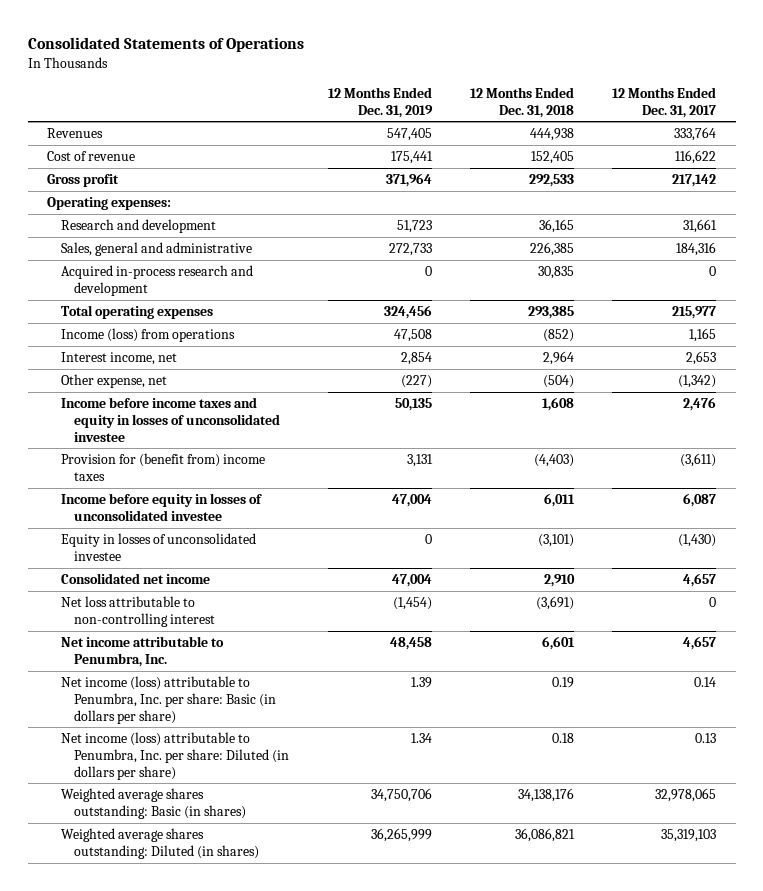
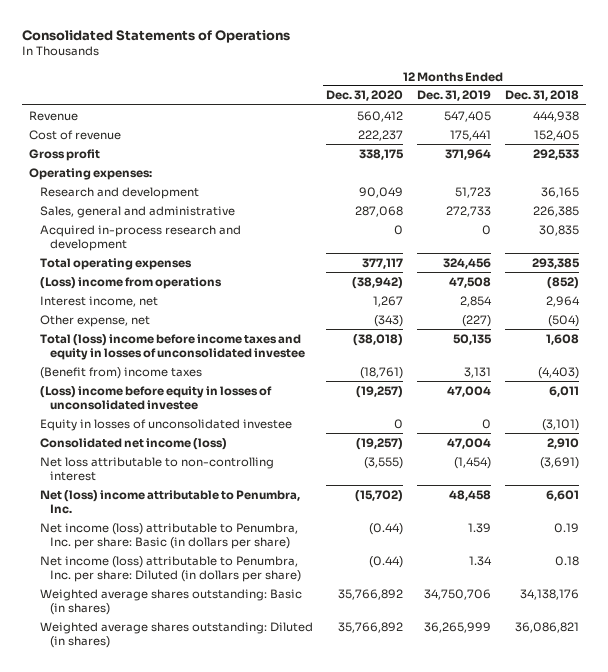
- | 12 Months Ended Dec. 31, 2019 | 12 Months Ended Dec. 31, 2018 | 12 Months Ended Dec. 31, 2017
+ | 12 Months Ended Dec. 31, 2020 | 12 Months Ended Dec. 31, 2019 | 12 Months Ended Dec. 31, 2018
- Revenues | 547,405 | 444,938 | 333,764
+ Revenue | 560,412 | 547,405 | 444,938
- Income (loss) from operations | 47,508 | (852) | 1,165
+ (Loss) income from operations | (38,942) | 47,508 | (852)
- Income before income taxes and equity in losses of unconsolidated investee | 50,135 | 1,608 | 2,476
- Provision for (benefit from) income taxes | 3,131 | (4,403) | (3,611)
- Income before equity in losses of unconsolidated investee | 47,004 | 6,011 | 6,087
+ Total (loss) income before income taxes and equity in losses of unconsolidated investee | (38,018) | 50,135 | 1,608
+ (Benefit from) income taxes | (18,761) | 3,131 | (4,403)
+ (Loss) income before equity in losses of unconsolidated investee | (19,257) | 47,004 | 6,011
- Consolidated net income | 47,004 | 2,910 | 4,657
+ Consolidated net income (loss) | (19,257) | 47,004 | 2,910
- Net income attributable to Penumbra, Inc. | 48,458 | 6,601 | 4,657
+ Net (loss) income attributable to Penumbra, Inc. | (15,702) | 48,458 | 6,601

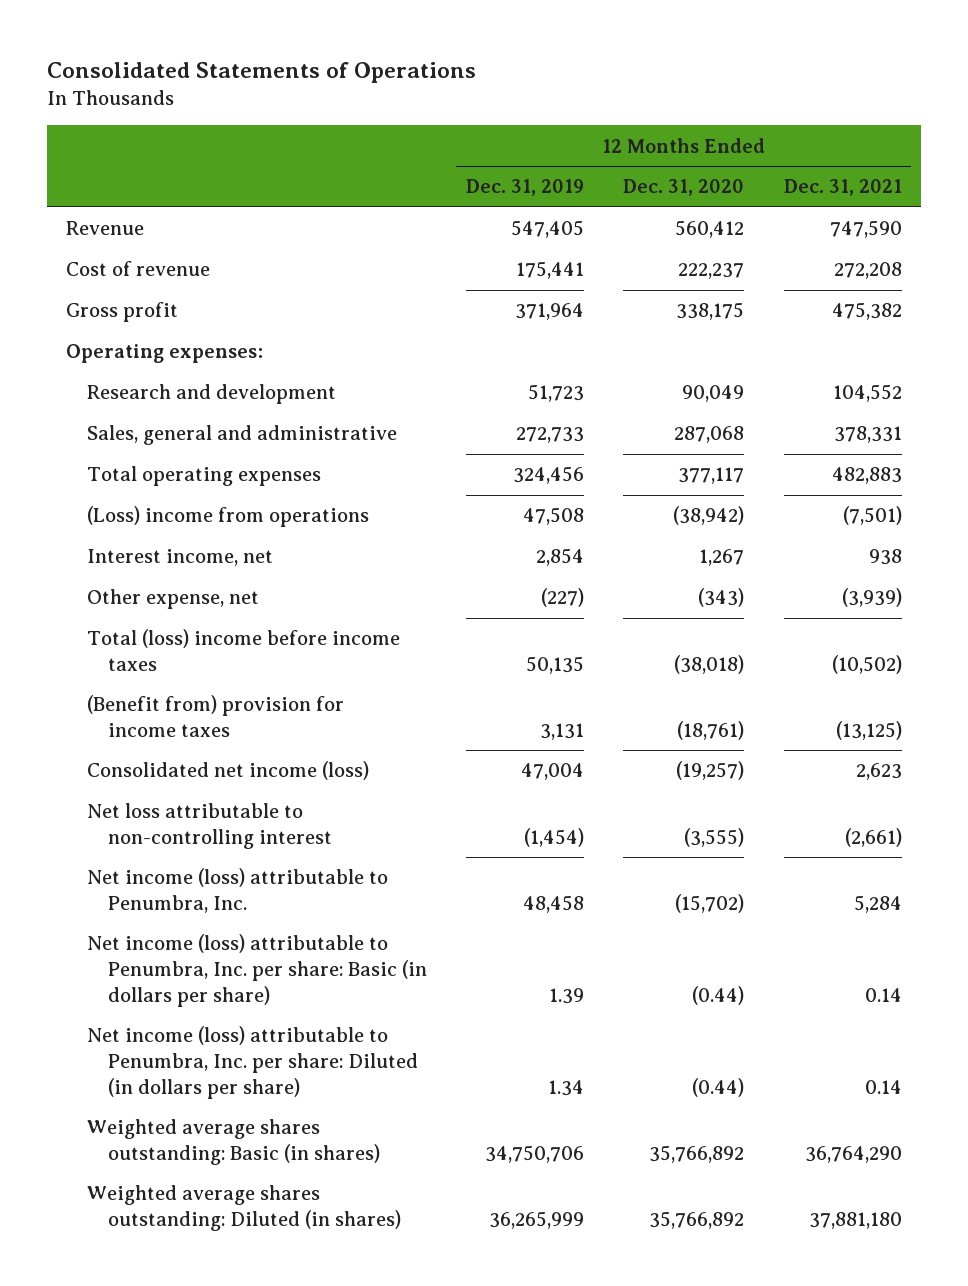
- | 12 Months Ended Dec. 31, 2020 | 12 Months Ended Dec. 31, 2019 | 12 Months Ended Dec. 31, 2018
+ | 12 Months Ended Dec. 31, 2019 | 12 Months Ended Dec. 31, 2020 | 12 Months Ended Dec. 31, 2021
- Acquired in-process research and development | 0 | 0 | 30,835
- Total (loss) income before income taxes and equity in losses of unconsolidated investee | (38,018) | 50,135 | 1,608
- (Benefit from) income taxes | (18,761) | 3,131 | (4,403)
- (Loss) income before equity in losses of unconsolidated investee | (19,257) | 47,004 | 6,011
- Equity in losses of unconsolidated investee | 0 | 0 | (3,101)
+ Total (loss) income before income taxes | 50,135 | (38,018) | (10,502)
+ (Benefit from) provision for income taxes | 3,131 | (18,761) | (13,125)
- Net (loss) income attributable to Penumbra, Inc. | (15,702) | 48,458 | 6,601
+ Net income (loss) attributable to Penumbra, Inc. | 48,458 | (15,702) | 5,284

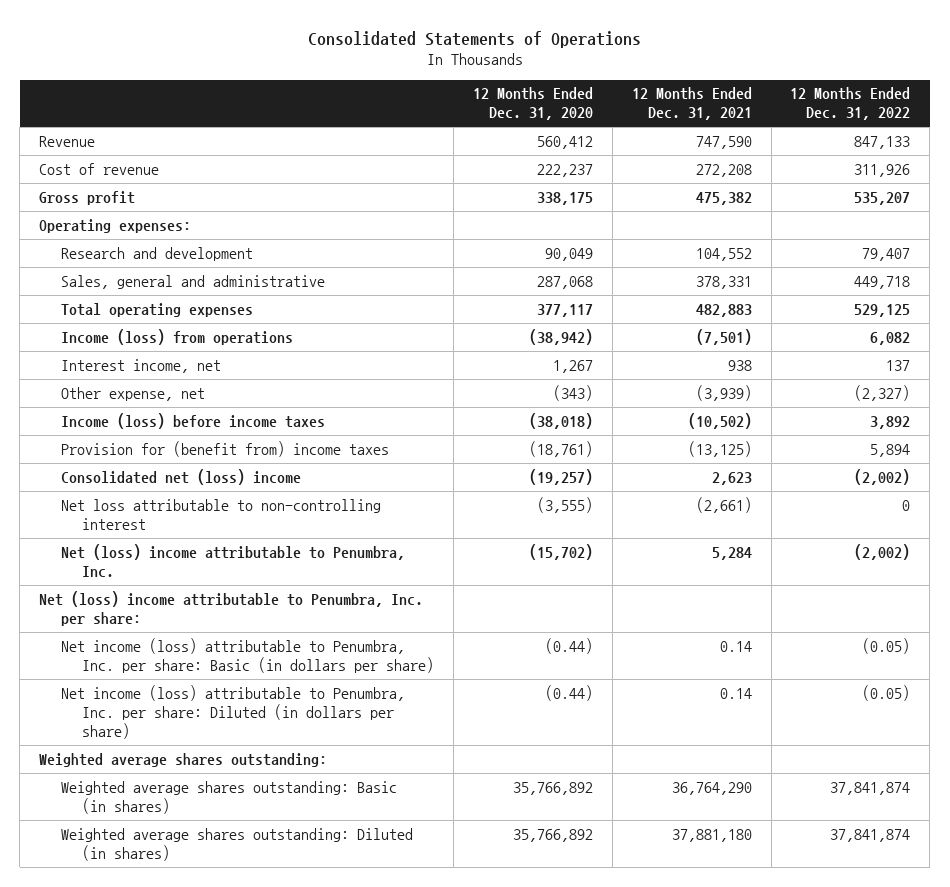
- | 12 Months Ended Dec. 31, 2019 | 12 Months Ended Dec. 31, 2020 | 12 Months Ended Dec. 31, 2021
+ | 12 Months Ended Dec. 31, 2020 | 12 Months Ended Dec. 31, 2021 | 12 Months Ended Dec. 31, 2022
- (Loss) income from operations | 47,508 | (38,942) | (7,501)
+ Income (loss) from operations | (38,942) | (7,501) | 6,082
- Total (loss) income before income taxes | 50,135 | (38,018) | (10,502)
- (Benefit from) provision for income taxes | 3,131 | (18,761) | (13,125)
- Consolidated net income (loss) | 47,004 | (19,257) | 2,623
+ Income (loss) before income taxes | (38,018) | (10,502) | 3,892
+ Provision for (benefit from) income taxes | (18,761) | (13,125) | 5,894
+ Consolidated net (loss) income | (19,257) | 2,623 | (2,002)
- Net income (loss) attributable to Penumbra, Inc. | 48,458 | (15,702) | 5,284
+ Net (loss) income attributable to Penumbra, Inc. | (15,702) | 5,284 | (2,002)
+ Net (loss) income attributable to Penumbra, Inc. per share:
+ Weighted average shares outstanding:

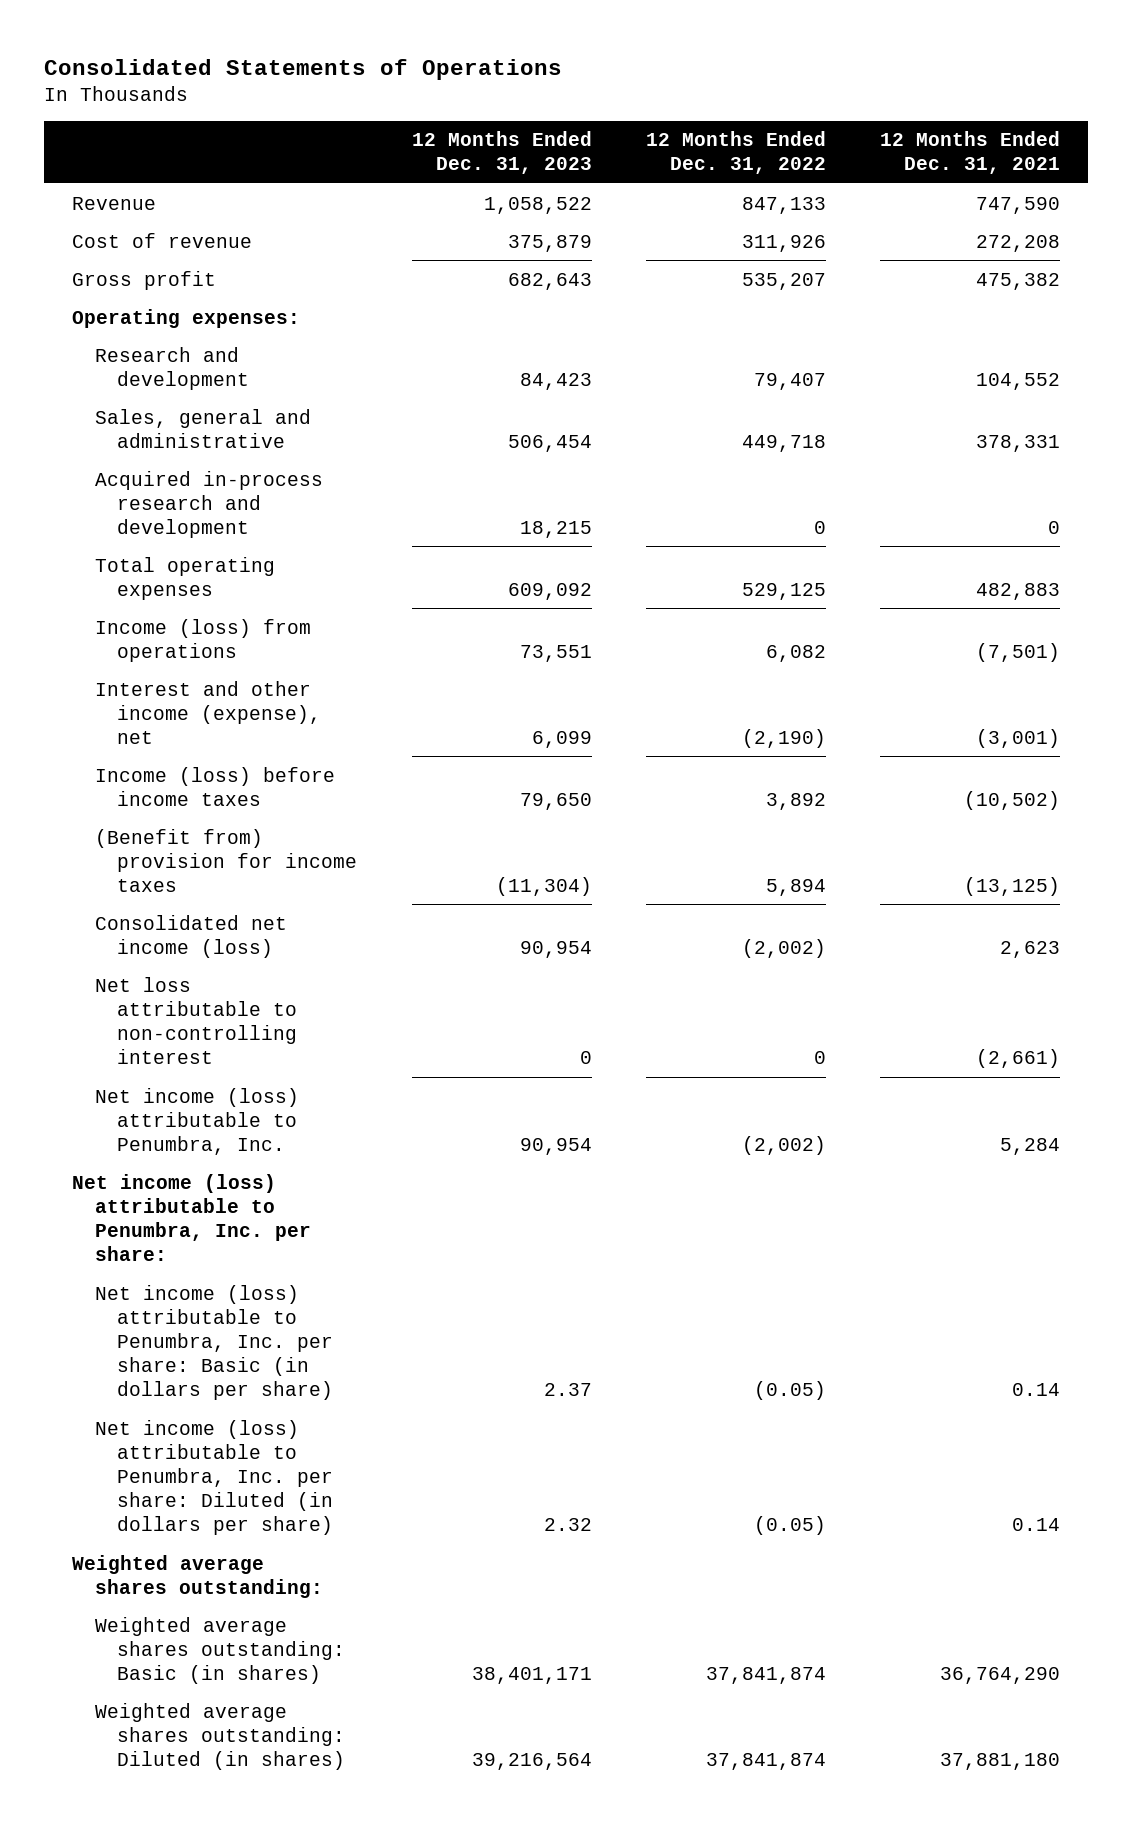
- | 12 Months Ended Dec. 31, 2020 | 12 Months Ended Dec. 31, 2021 | 12 Months Ended Dec. 31, 2022
+ | 12 Months Ended Dec. 31, 2023 | 12 Months Ended Dec. 31, 2022 | 12 Months Ended Dec. 31, 2021
+ Acquired in-process research and development | 18,215 | 0 | 0
- Interest income, net | 1,267 | 938 | 137
- Other expense, net | (343) | (3,939) | (2,327)
+ Interest and other income (expense), net | 6,099 | (2,190) | (3,001)
- Provision for (benefit from) income taxes | (18,761) | (13,125) | 5,894
- Consolidated net (loss) income | (19,257) | 2,623 | (2,002)
+ (Benefit from) provision for income taxes | (11,304) | 5,894 | (13,125)
+ Consolidated net income (loss) | 90,954 | (2,002) | 2,623
- Net (loss) income attributable to Penumbra, Inc. | (15,702) | 5,284 | (2,002)
- Net (loss) income attributable to Penumbra, Inc. per share:
+ Net income (loss) attributable to Penumbra, Inc. | 90,954 | (2,002) | 5,284
+ Net income (loss) attributable to Penumbra, Inc. per share:

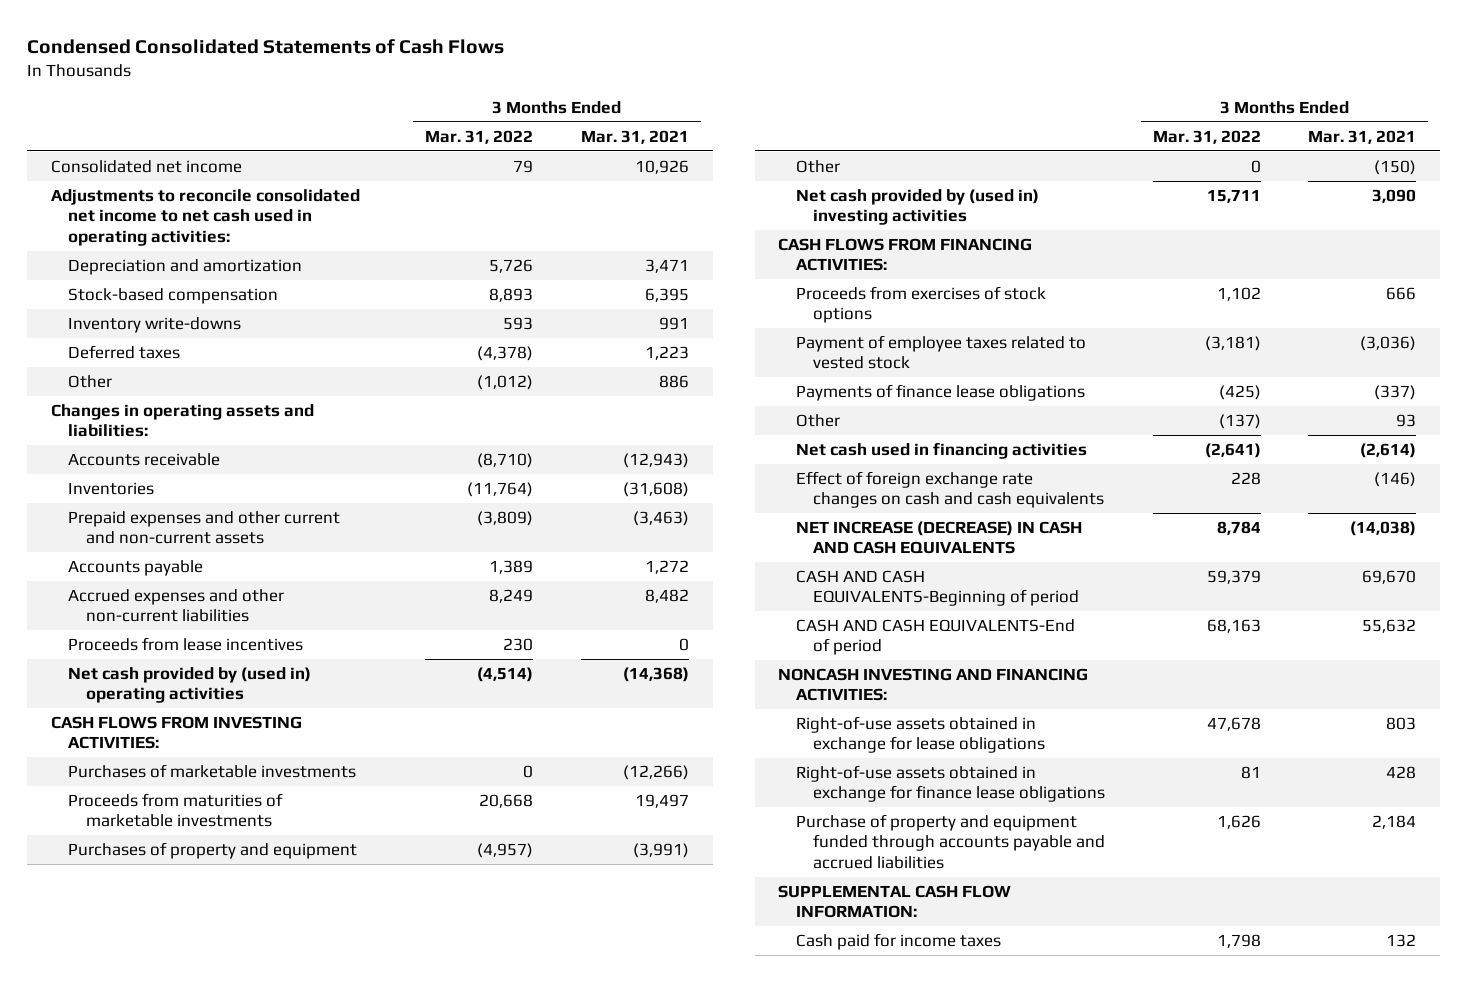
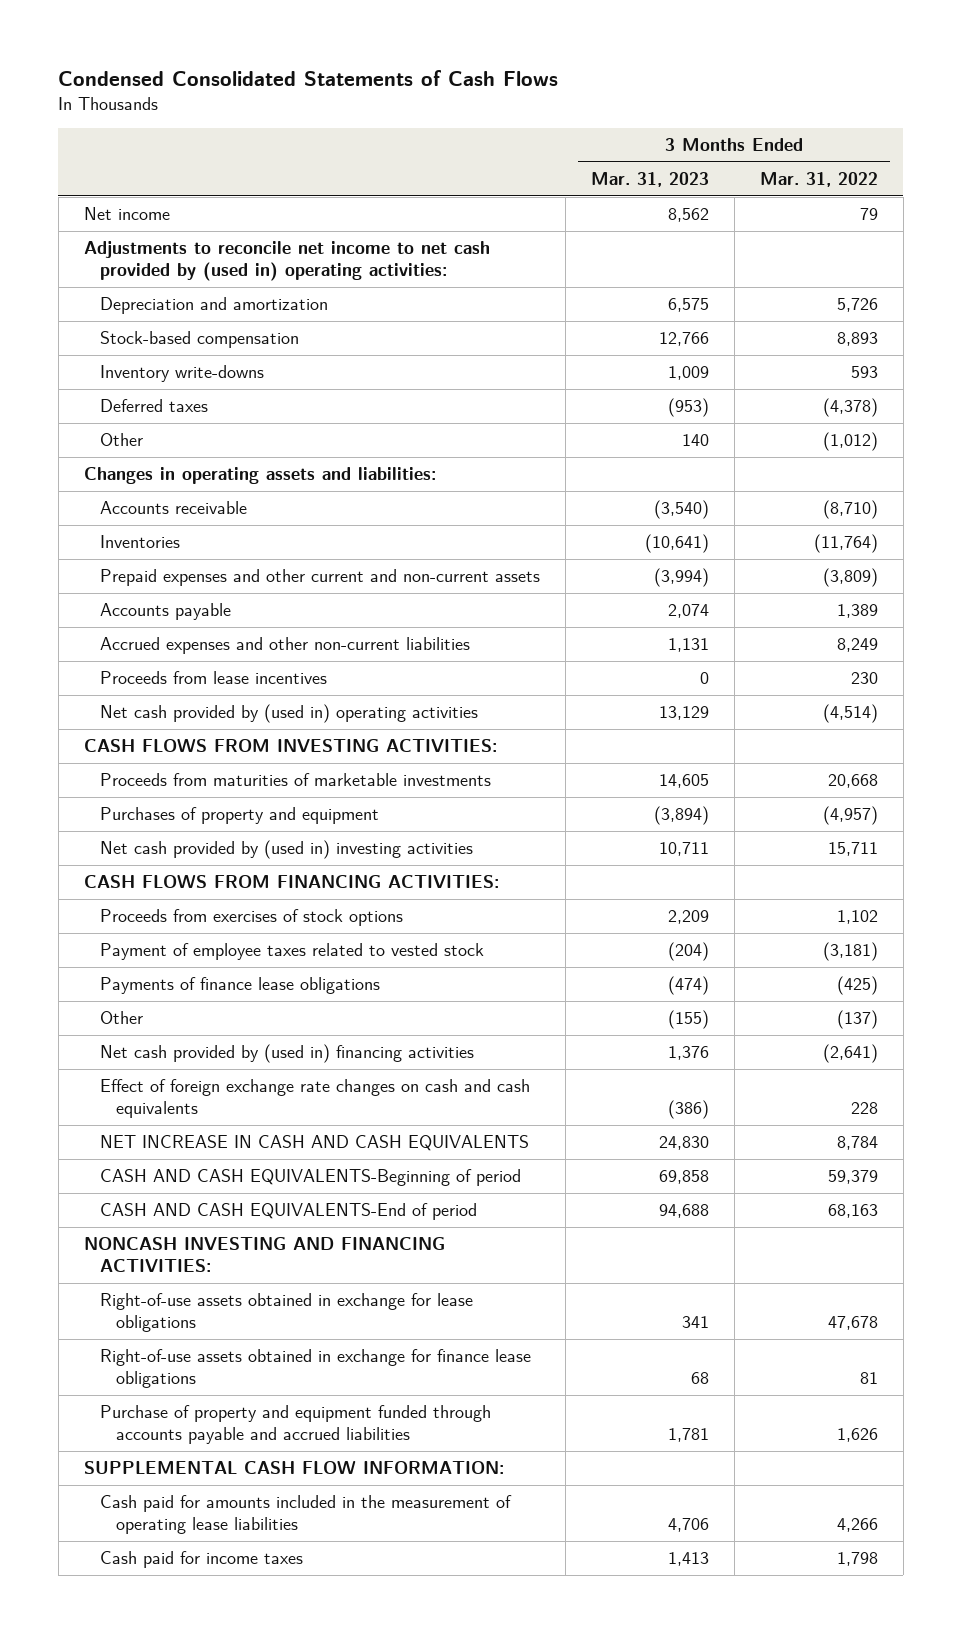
- | 3 Months Ended Mar. 31, 2022 | 3 Months Ended Mar. 31, 2021
+ | 3 Months Ended Mar. 31, 2023 | 3 Months Ended Mar. 31, 2022
- Consolidated net income | 79 | 10,926
- Adjustments to reconcile consolidated net income to net cash used in operating activities:
+ Net income | 8,562 | 79
+ Adjustments to reconcile net income to net cash provided by (used in) operating activities:
- Purchases of marketable investments | 0 | (12,266)
- Other | 0 | (150)
- Net cash used in financing activities | (2,641) | (2,614)
+ Net cash provided by (used in) financing activities | 1,376 | (2,641)
- NET INCREASE (DECREASE) IN CASH AND CASH EQUIVALENTS | 8,784 | (14,038)
+ NET INCREASE IN CASH AND CASH EQUIVALENTS | 24,830 | 8,784
+ Cash paid for amounts included in the measurement of operating lease liabilities | 4,706 | 4,266

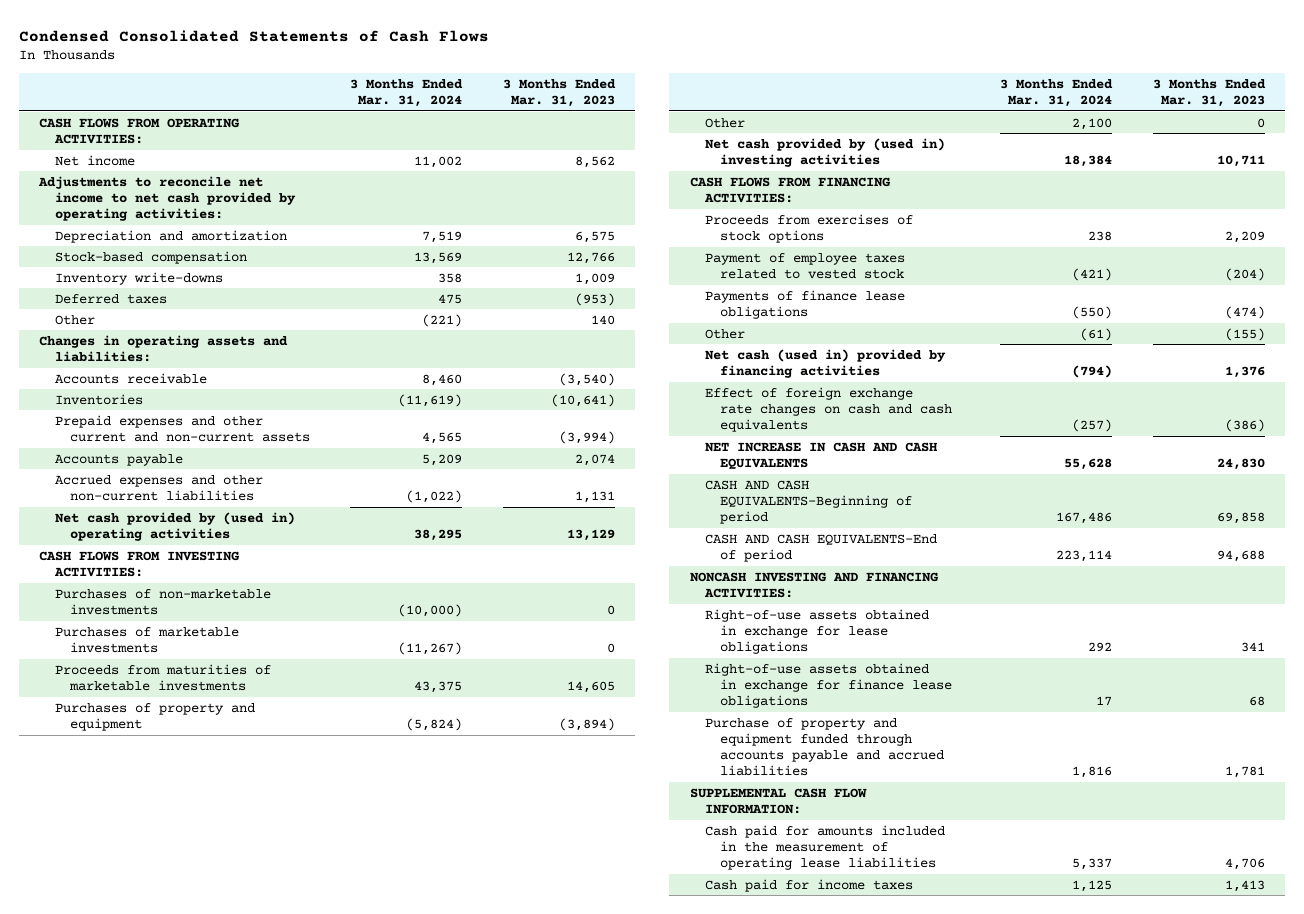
- | 3 Months Ended Mar. 31, 2023 | 3 Months Ended Mar. 31, 2022
+ | 3 Months Ended Mar. 31, 2024 | 3 Months Ended Mar. 31, 2023
+ CASH FLOWS FROM OPERATING ACTIVITIES:
- Adjustments to reconcile net income to net cash provided by (used in) operating activities:
+ Adjustments to reconcile net income to net cash provided by operating activities:
- Proceeds from lease incentives | 0 | 230
+ Purchases of non-marketable investments | (10,000) | 0
+ Purchases of marketable investments | (11,267) | 0
+ Other | 2,100 | 0
- Net cash provided by (used in) financing activities | 1,376 | (2,641)
+ Net cash (used in) provided by financing activities | (794) | 1,376

